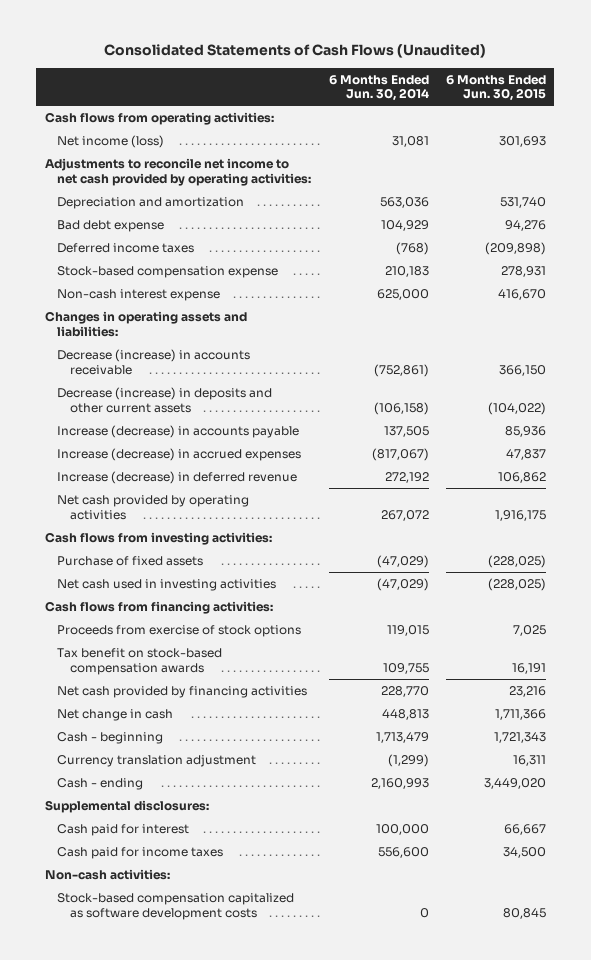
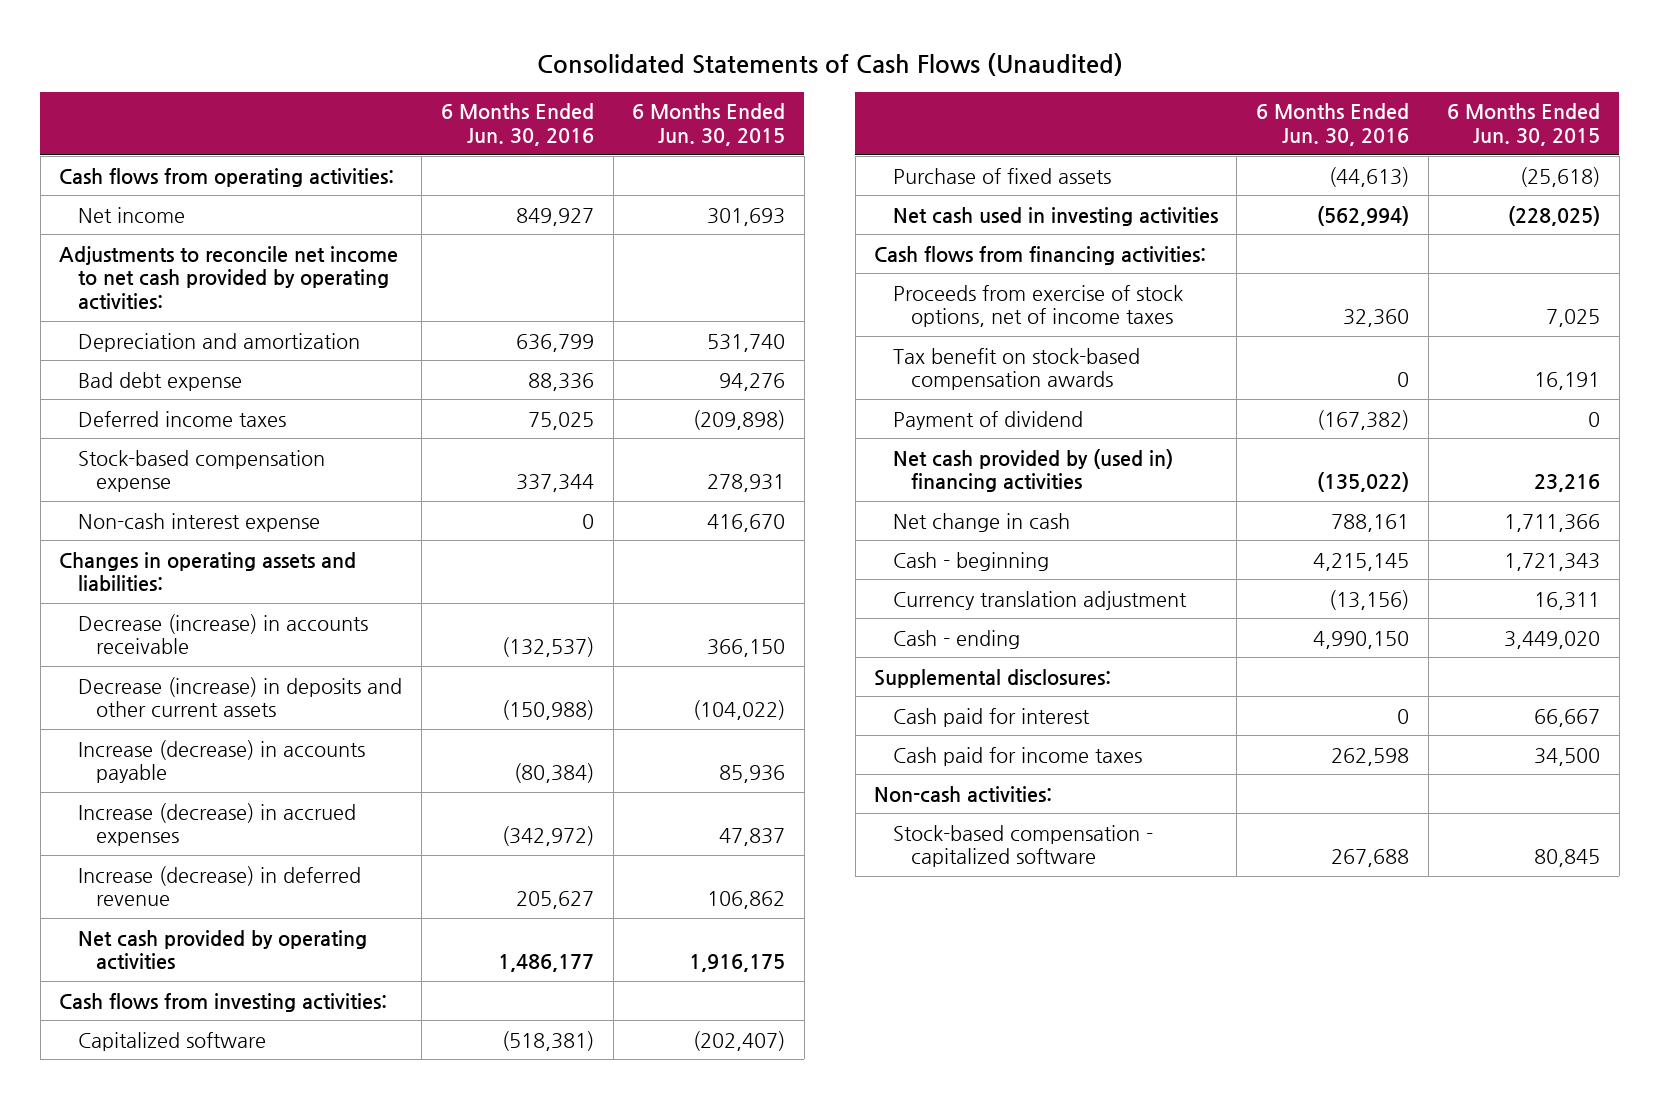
- | 6 Months Ended Jun. 30, 2014 | 6 Months Ended Jun. 30, 2015
+ | 6 Months Ended Jun. 30, 2016 | 6 Months Ended Jun. 30, 2015
- Net income (loss) | 31,081 | 301,693
+ Net income | 849,927 | 301,693
- Purchase of fixed assets | (47,029) | (228,025)
+ Capitalized software | (518,381) | (202,407)
+ Purchase of fixed assets | (44,613) | (25,618)
- Proceeds from exercise of stock options | 119,015 | 7,025
+ Proceeds from exercise of stock options, net of income taxes | 32,360 | 7,025
- Net cash provided by financing activities | 228,770 | 23,216
+ Payment of dividend | (167,382) | 0
+ Net cash provided by (used in) financing activities | (135,022) | 23,216
- Stock-based compensation capitalized as software development costs | 0 | 80,845
+ Stock-based compensation - capitalized software | 267,688 | 80,845

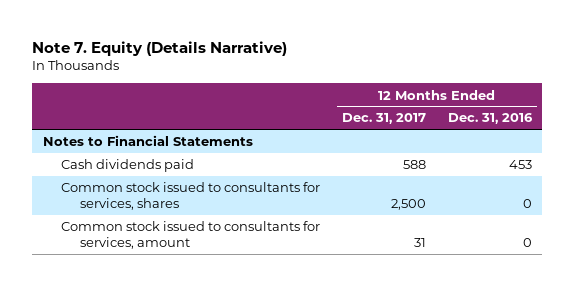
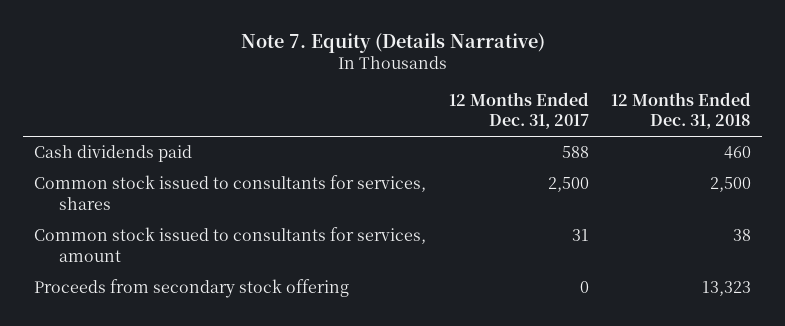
- | 12 Months Ended Dec. 31, 2017 | 12 Months Ended Dec. 31, 2016
+ | 12 Months Ended Dec. 31, 2017 | 12 Months Ended Dec. 31, 2018
- Notes to Financial Statements
+ Proceeds from secondary stock offering | 0 | 13,323

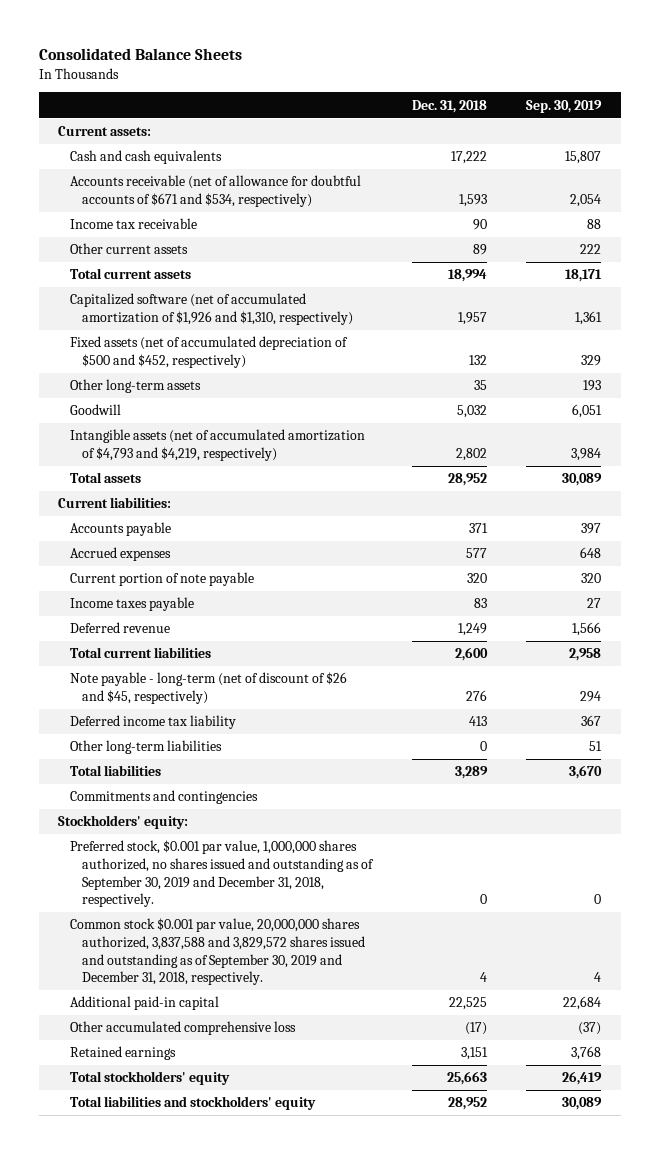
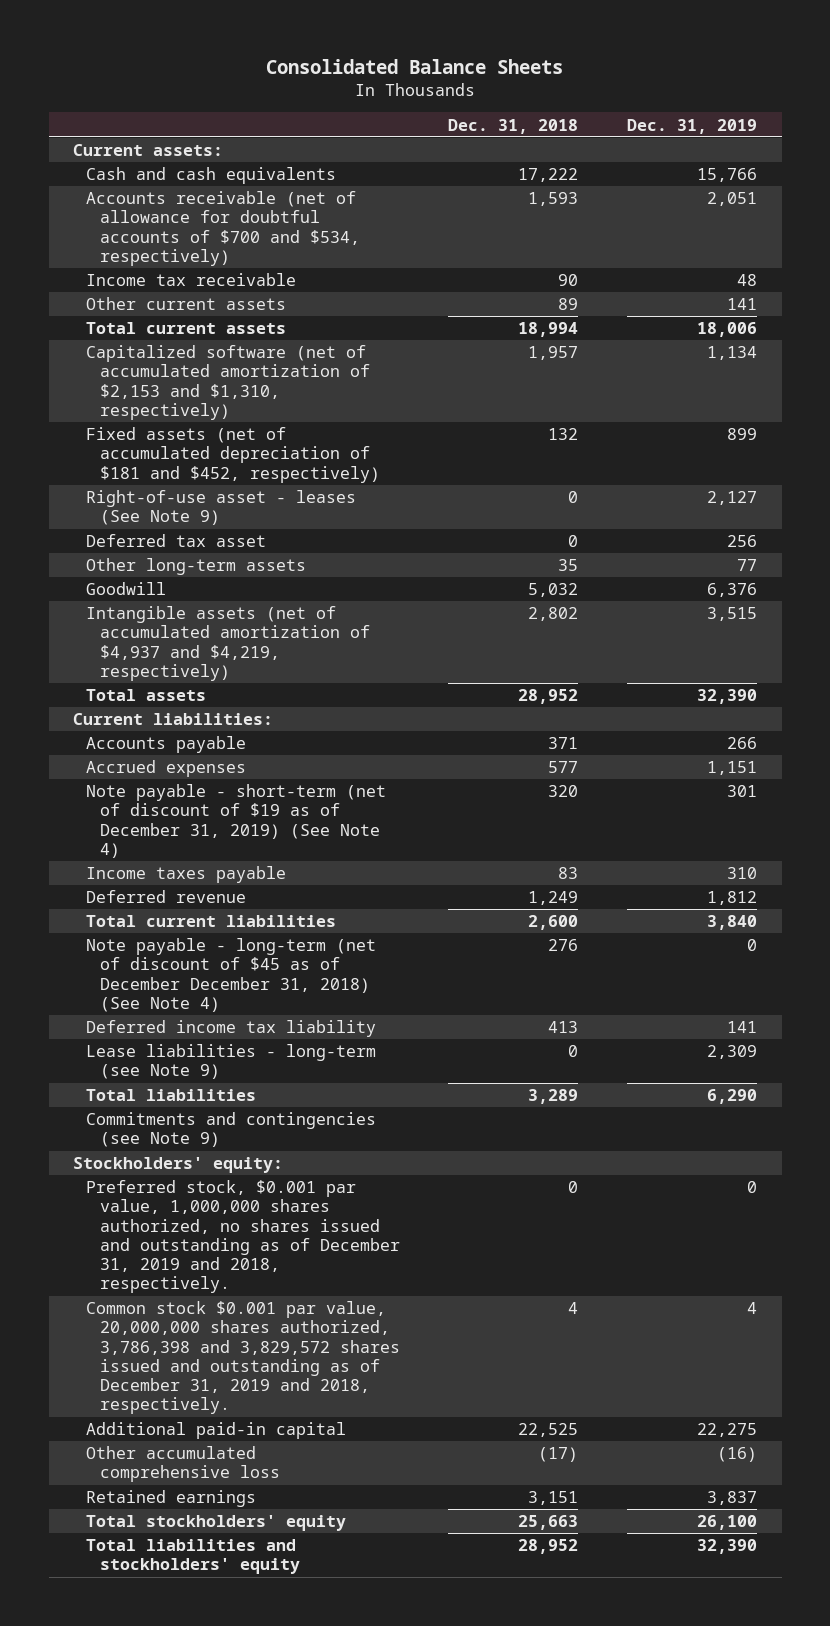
- | Dec. 31, 2018 | Sep. 30, 2019
+ | Dec. 31, 2018 | Dec. 31, 2019
- Accounts receivable (net of allowance for doubtful accounts of $671 and $534, respectively) | 1,593 | 2,054
+ Accounts receivable (net of allowance for doubtful accounts of $700 and $534, respectively) | 1,593 | 2,051
- Capitalized software (net of accumulated amortization of $1,926 and $1,310, respectively) | 1,957 | 1,361
- Fixed assets (net of accumulated depreciation of $500 and $452, respectively) | 132 | 329
+ Capitalized software (net of accumulated amortization of $2,153 and $1,310, respectively) | 1,957 | 1,134
+ Fixed assets (net of accumulated depreciation of $181 and $452, respectively) | 132 | 899
+ Right-of-use asset - leases (See Note 9) | 0 | 2,127
+ Deferred tax asset | 0 | 256
- Intangible assets (net of accumulated amortization of $4,793 and $4,219, respectively) | 2,802 | 3,984
+ Intangible assets (net of accumulated amortization of $4,937 and $4,219, respectively) | 2,802 | 3,515
- Current portion of note payable | 320 | 320
+ Note payable - short-term (net of discount of $19 as of December 31, 2019) (See Note 4) | 320 | 301
- Note payable - long-term (net of discount of $26 and $45, respectively) | 276 | 294
+ Note payable - long-term (net of discount of $45 as of December December 31, 2018) (See Note 4) | 276 | 0
- Other long-term liabilities | 0 | 51
+ Lease liabilities - long-term (see Note 9) | 0 | 2,309
- Commitments and contingencies
+ Commitments and contingencies (see Note 9)
- Preferred stock, $0.001 par value, 1,000,000 shares authorized, no shares issued and outstanding as of September 30, 2019 and December 31, 2018, respectively. | 0 | 0
- Common stock $0.001 par value, 20,000,000 shares authorized, 3,837,588 and 3,829,572 shares issued and outstanding as of September 30, 2019 and December 31, 2018, respectively. | 4 | 4
+ Preferred stock, $0.001 par value, 1,000,000 shares authorized, no shares issued and outstanding as of December 31, 2019 and 2018, respectively. | 0 | 0
+ Common stock $0.001 par value, 20,000,000 shares authorized, 3,786,398 and 3,829,572 shares issued and outstanding as of December 31, 2019 and 2018, respectively. | 4 | 4

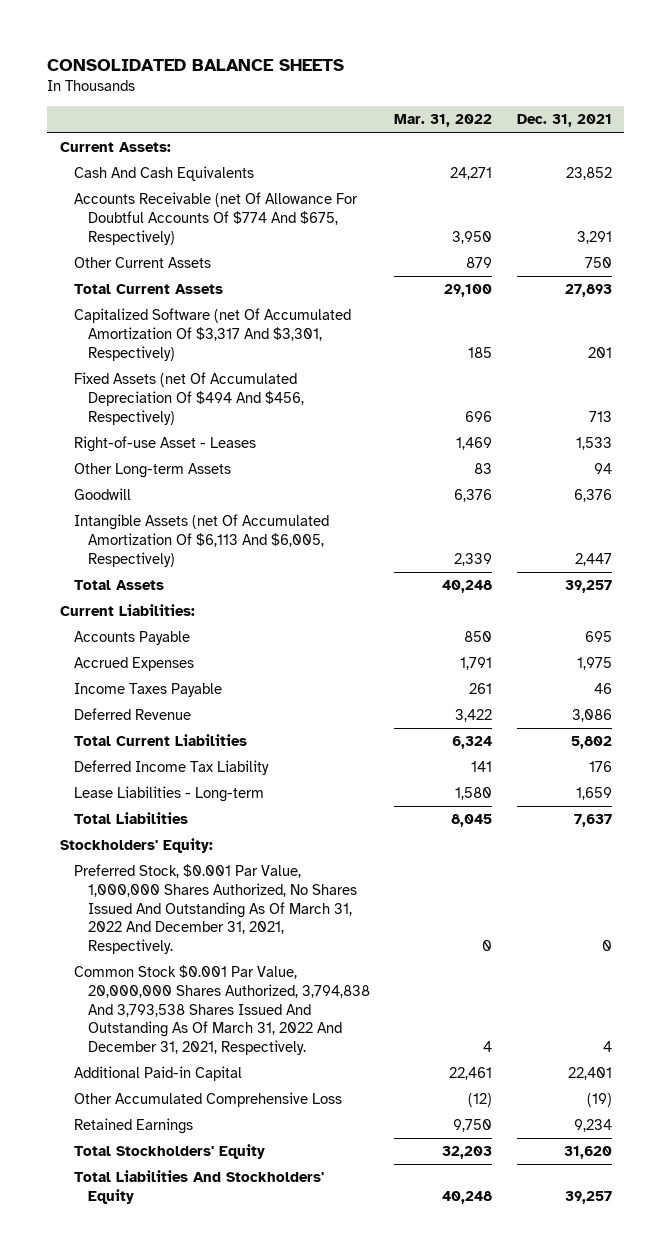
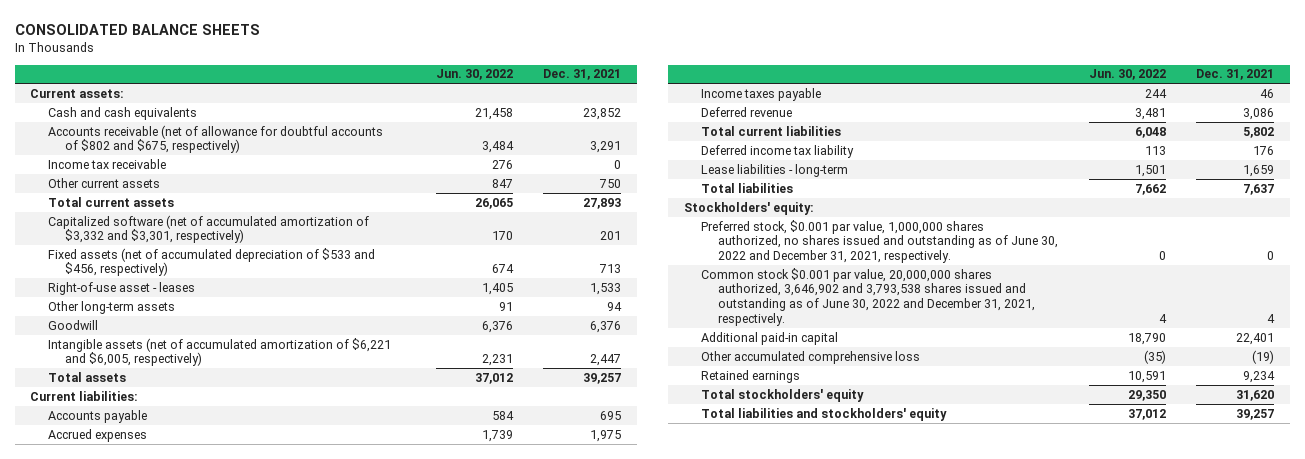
- | Mar. 31, 2022 | Dec. 31, 2021
+ | Jun. 30, 2022 | Dec. 31, 2021
- Current Assets:
- Cash And Cash Equivalents | 24,271 | 23,852
- Accounts Receivable (net Of Allowance For Doubtful Accounts Of $774 And $675, Respectively) | 3,950 | 3,291
- Other Current Assets | 879 | 750
- Total Current Assets | 29,100 | 27,893
- Capitalized Software (net Of Accumulated Amortization Of $3,317 And $3,301, Respectively) | 185 | 201
- Fixed Assets (net Of Accumulated Depreciation Of $494 And $456, Respectively) | 696 | 713
- Right-of-use Asset - Leases | 1,469 | 1,533
- Other Long-term Assets | 83 | 94
+ Current assets:
+ Cash and cash equivalents | 21,458 | 23,852
+ Accounts receivable (net of allowance for doubtful accounts of $802 and $675, respectively) | 3,484 | 3,291
+ Income tax receivable | 276 | 0
+ Other current assets | 847 | 750
+ Total current assets | 26,065 | 27,893
+ Capitalized software (net of accumulated amortization of $3,332 and $3,301, respectively) | 170 | 201
+ Fixed assets (net of accumulated depreciation of $533 and $456, respectively) | 674 | 713
+ Right-of-use asset - leases | 1,405 | 1,533
+ Other long-term assets | 91 | 94
- Intangible Assets (net Of Accumulated Amortization Of $6,113 And $6,005, Respectively) | 2,339 | 2,447
- Total Assets | 40,248 | 39,257
- Current Liabilities:
- Accounts Payable | 850 | 695
- Accrued Expenses | 1,791 | 1,975
- Income Taxes Payable | 261 | 46
- Deferred Revenue | 3,422 | 3,086
- Total Current Liabilities | 6,324 | 5,802
- Deferred Income Tax Liability | 141 | 176
- Lease Liabilities - Long-term | 1,580 | 1,659
- Total Liabilities | 8,045 | 7,637
- Stockholders' Equity:
- Preferred Stock, $0.001 Par Value, 1,000,000 Shares Authorized, No Shares Issued And Outstanding As Of March 31, 2022 And December 31, 2021, Respectively. | 0 | 0
- Common Stock $0.001 Par Value, 20,000,000 Shares Authorized, 3,794,838 And 3,793,538 Shares Issued And Outstanding As Of March 31, 2022 And December 31, 2021, Respectively. | 4 | 4
- Additional Paid-in Capital | 22,461 | 22,401
- Other Accumulated Comprehensive Loss | (12) | (19)
- Retained Earnings | 9,750 | 9,234
- Total Stockholders' Equity | 32,203 | 31,620
- Total Liabilities And Stockholders' Equity | 40,248 | 39,257
+ Intangible assets (net of accumulated amortization of $6,221 and $6,005, respectively) | 2,231 | 2,447
+ Total assets | 37,012 | 39,257
+ Current liabilities:
+ Accounts payable | 584 | 695
+ Accrued expenses | 1,739 | 1,975
+ Income taxes payable | 244 | 46
+ Deferred revenue | 3,481 | 3,086
+ Total current liabilities | 6,048 | 5,802
+ Deferred income tax liability | 113 | 176
+ Lease liabilities - long-term | 1,501 | 1,659
+ Total liabilities | 7,662 | 7,637
+ Stockholders' equity:
+ Preferred stock, $0.001 par value, 1,000,000 shares authorized, no shares issued and outstanding as of June 30, 2022 and December 31, 2021, respectively. | 0 | 0
+ Common stock $0.001 par value, 20,000,000 shares authorized, 3,646,902 and 3,793,538 shares issued and outstanding as of June 30, 2022 and December 31, 2021, respectively. | 4 | 4
+ Additional paid-in capital | 18,790 | 22,401
+ Other accumulated comprehensive loss | (35) | (19)
+ Retained earnings | 10,591 | 9,234
+ Total stockholders' equity | 29,350 | 31,620
+ Total liabilities and stockholders' equity | 37,012 | 39,257

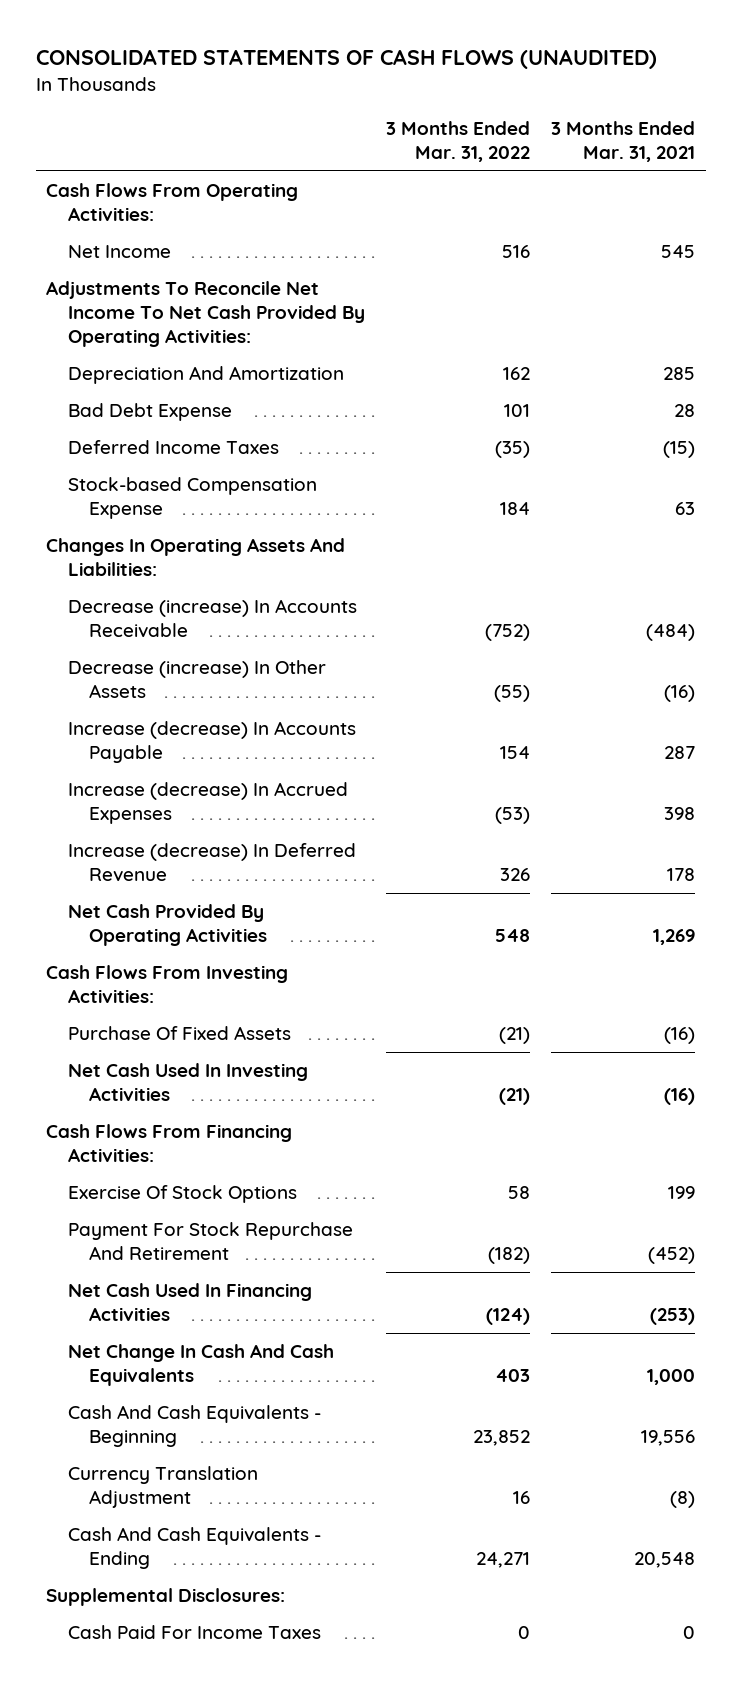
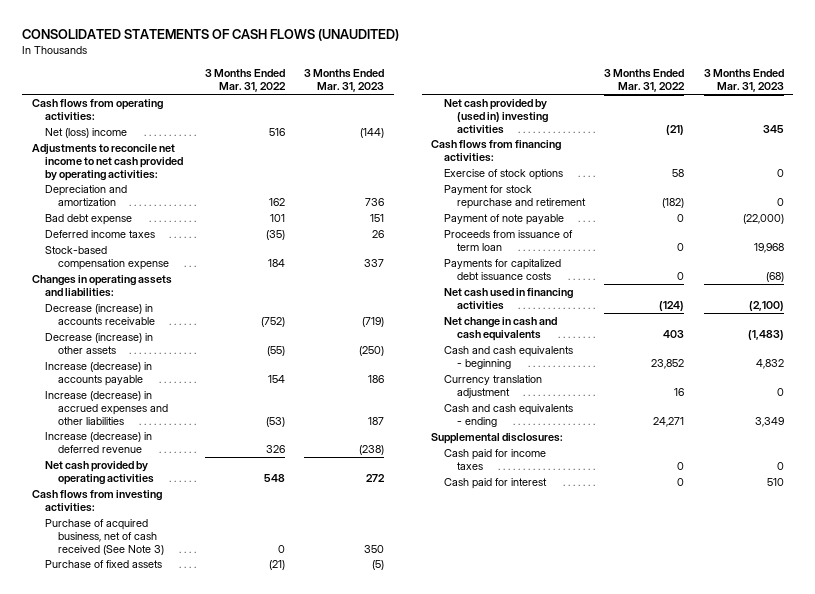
- | 3 Months Ended Mar. 31, 2022 | 3 Months Ended Mar. 31, 2021
+ | 3 Months Ended Mar. 31, 2022 | 3 Months Ended Mar. 31, 2023
- Cash Flows From Operating Activities:
- Net Income | 516 | 545
- Adjustments To Reconcile Net Income To Net Cash Provided By Operating Activities:
- Depreciation And Amortization | 162 | 285
- Bad Debt Expense | 101 | 28
- Deferred Income Taxes | (35) | (15)
- Stock-based Compensation Expense | 184 | 63
- Changes In Operating Assets And Liabilities:
- Decrease (increase) In Accounts Receivable | (752) | (484)
- Decrease (increase) In Other Assets | (55) | (16)
- Increase (decrease) In Accounts Payable | 154 | 287
- Increase (decrease) In Accrued Expenses | (53) | 398
- Increase (decrease) In Deferred Revenue | 326 | 178
- Net Cash Provided By Operating Activities | 548 | 1,269
- Cash Flows From Investing Activities:
- Purchase Of Fixed Assets | (21) | (16)
- Net Cash Used In Investing Activities | (21) | (16)
- Cash Flows From Financing Activities:
- Exercise Of Stock Options | 58 | 199
- Payment For Stock Repurchase And Retirement | (182) | (452)
- Net Cash Used In Financing Activities | (124) | (253)
- Net Change In Cash And Cash Equivalents | 403 | 1,000
- Cash And Cash Equivalents - Beginning | 23,852 | 19,556
- Currency Translation Adjustment | 16 | (8)
- Cash And Cash Equivalents - Ending | 24,271 | 20,548
- Supplemental Disclosures:
- Cash Paid For Income Taxes | 0 | 0
+ Cash flows from operating activities:
+ Net (loss) income | 516 | (144)
+ Adjustments to reconcile net income to net cash provided by operating activities:
+ Depreciation and amortization | 162 | 736
+ Bad debt expense | 101 | 151
+ Deferred income taxes | (35) | 26
+ Stock-based compensation expense | 184 | 337
+ Changes in operating assets and liabilities:
+ Decrease (increase) in accounts receivable | (752) | (719)
+ Decrease (increase) in other assets | (55) | (250)
+ Increase (decrease) in accounts payable | 154 | 186
+ Increase (decrease) in accrued expenses and other liabilities | (53) | 187
+ Increase (decrease) in deferred revenue | 326 | (238)
+ Net cash provided by operating activities | 548 | 272
+ Cash flows from investing activities:
+ Purchase of acquired business, net of cash received (See Note 3) | 0 | 350
+ Purchase of fixed assets | (21) | (5)
+ Net cash provided by (used in) investing activities | (21) | 345
+ Cash flows from financing activities:
+ Exercise of stock options | 58 | 0
+ Payment for stock repurchase and retirement | (182) | 0
+ Payment of note payable | 0 | (22,000)
+ Proceeds from issuance of term loan | 0 | 19,968
+ Payments for capitalized debt issuance costs | 0 | (68)
+ Net cash used in financing activities | (124) | (2,100)
+ Net change in cash and cash equivalents | 403 | (1,483)
+ Cash and cash equivalents - beginning | 23,852 | 4,832
+ Currency translation adjustment | 16 | 0
+ Cash and cash equivalents - ending | 24,271 | 3,349
+ Supplemental disclosures:
+ Cash paid for income taxes | 0 | 0
+ Cash paid for interest | 0 | 510

